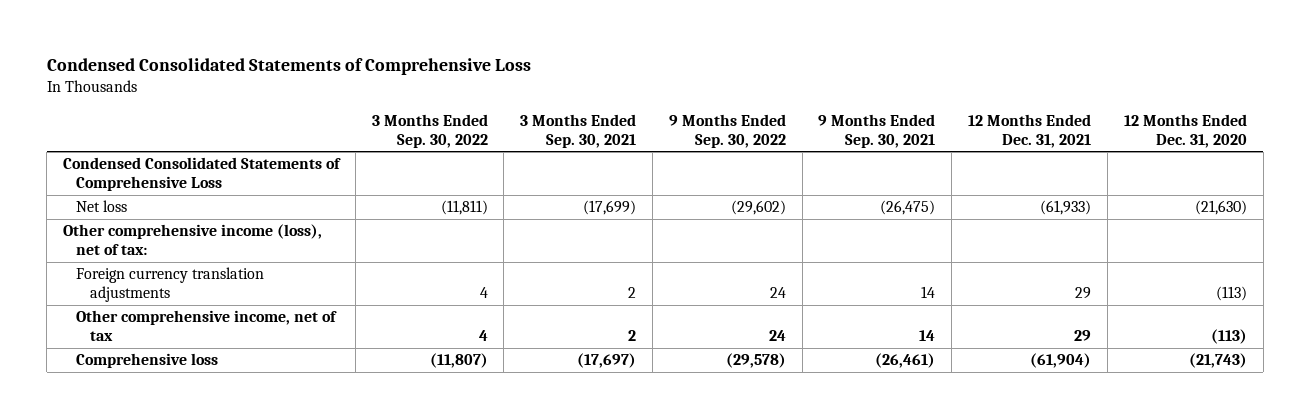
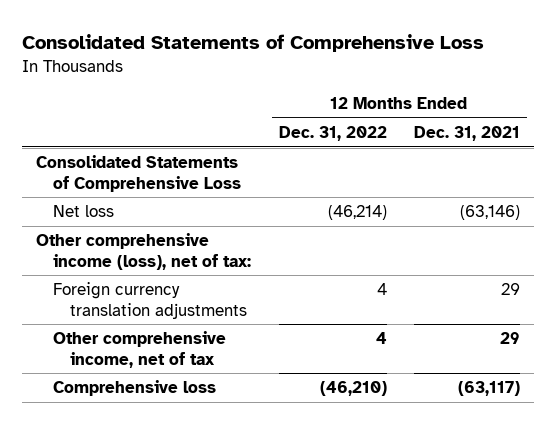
- Condensed Consolidated Statements of Comprehensive Loss
+ Consolidated Statements of Comprehensive Loss
- | 3 Months Ended Sep. 30, 2022 | 3 Months Ended Sep. 30, 2021 | 9 Months Ended Sep. 30, 2022 | 9 Months Ended Sep. 30, 2021 | 12 Months Ended Dec. 31, 2021 | 12 Months Ended Dec. 31, 2020
+ | 12 Months Ended Dec. 31, 2022 | 12 Months Ended Dec. 31, 2021
- Condensed Consolidated Statements of Comprehensive Loss
- Net loss | (11,811) | (17,699) | (29,602) | (26,475) | (61,933) | (21,630)
+ Consolidated Statements of Comprehensive Loss
+ Net loss | (46,214) | (63,146)
- Comprehensive loss | (11,807) | (17,697) | (29,578) | (26,461) | (61,904) | (21,743)
+ Comprehensive loss | (46,210) | (63,117)

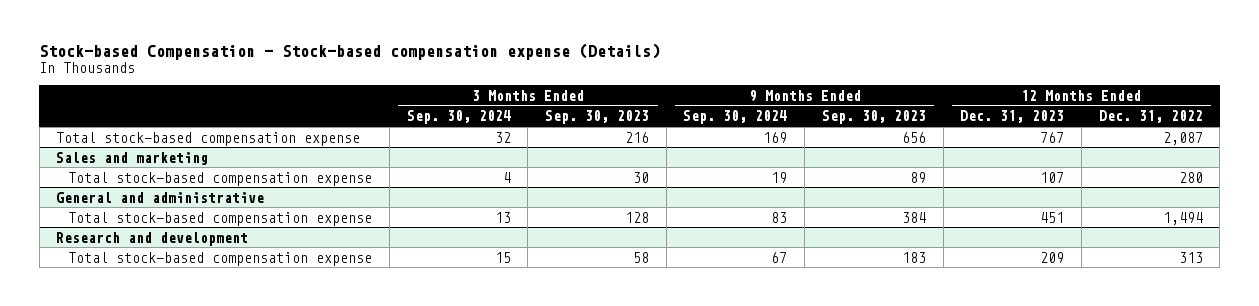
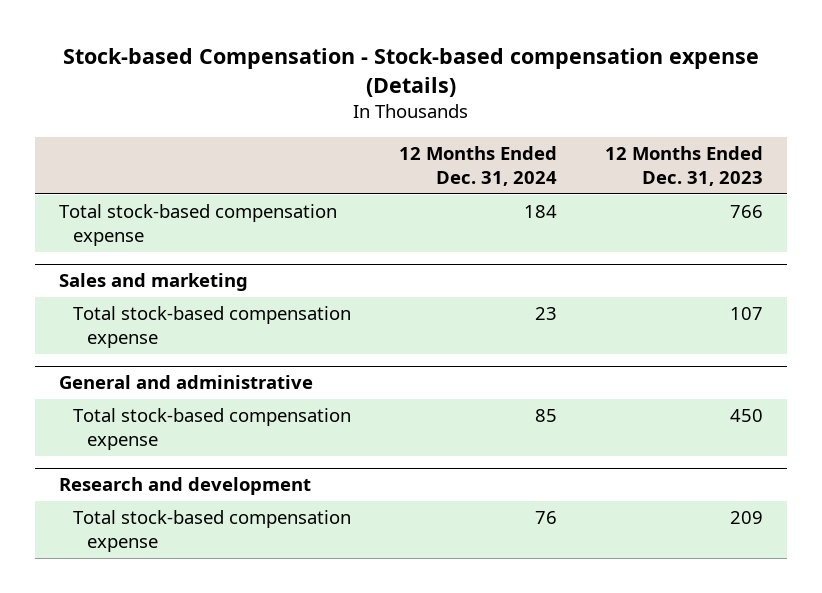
- | 3 Months Ended Sep. 30, 2024 | 3 Months Ended Sep. 30, 2023 | 9 Months Ended Sep. 30, 2024 | 9 Months Ended Sep. 30, 2023 | 12 Months Ended Dec. 31, 2023 | 12 Months Ended Dec. 31, 2022
+ | 12 Months Ended Dec. 31, 2024 | 12 Months Ended Dec. 31, 2023
- Total stock-based compensation expense | 32 | 216 | 169 | 656 | 767 | 2,087
+ Total stock-based compensation expense | 184 | 766
@ General and administrative
- Total stock-based compensation expense | 13 | 128 | 83 | 384 | 451 | 1,494
+ Total stock-based compensation expense | 85 | 450

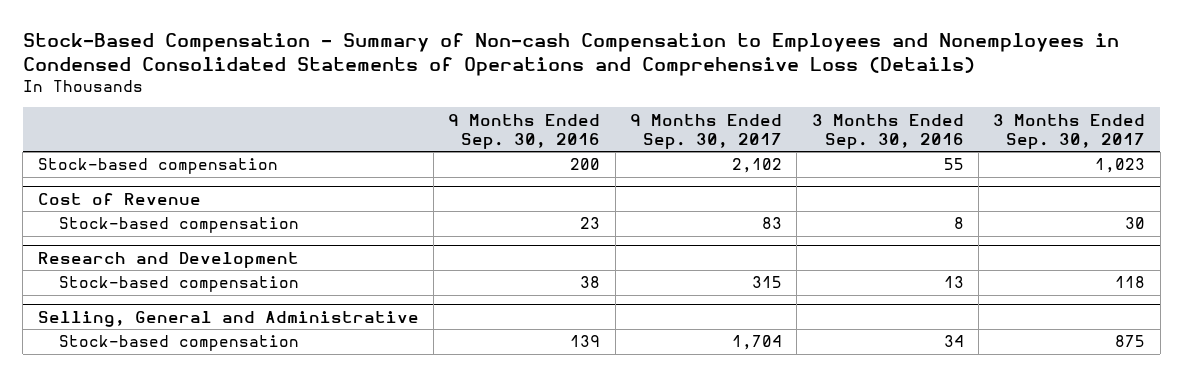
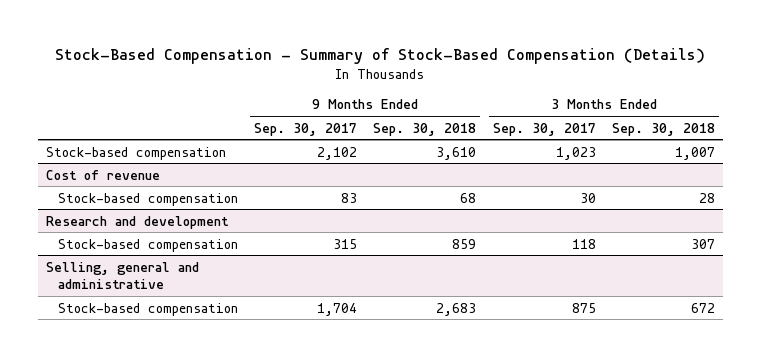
- Stock-Based Compensation - Summary of Non-cash Compensation to Employees and Nonemployees in Condensed Consolidated Statements of Operations and Comprehensive Loss (Details)
+ Stock-Based Compensation - Summary of Stock-Based Compensation (Details)
- | 9 Months Ended Sep. 30, 2016 | 9 Months Ended Sep. 30, 2017 | 3 Months Ended Sep. 30, 2016 | 3 Months Ended Sep. 30, 2017
+ | 9 Months Ended Sep. 30, 2017 | 9 Months Ended Sep. 30, 2018 | 3 Months Ended Sep. 30, 2017 | 3 Months Ended Sep. 30, 2018
- Cost of Revenue
+ Cost of revenue
- Research and Development
+ Research and development
- Selling, General and Administrative
+ Selling, general and administrative

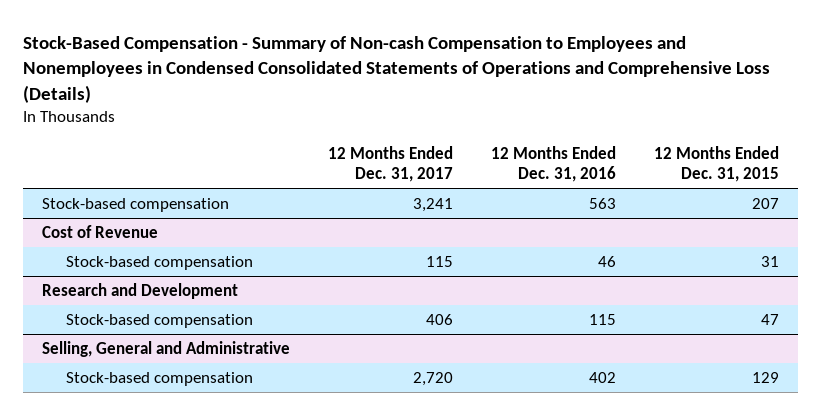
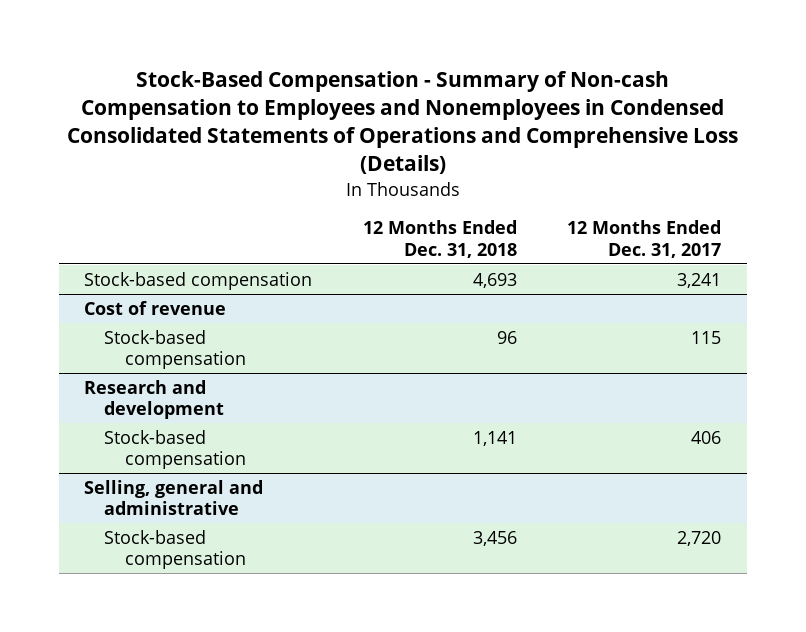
- | 12 Months Ended Dec. 31, 2017 | 12 Months Ended Dec. 31, 2016 | 12 Months Ended Dec. 31, 2015
+ | 12 Months Ended Dec. 31, 2018 | 12 Months Ended Dec. 31, 2017
- Cost of Revenue
+ Cost of revenue
- Research and Development
+ Research and development
- Selling, General and Administrative
+ Selling, general and administrative

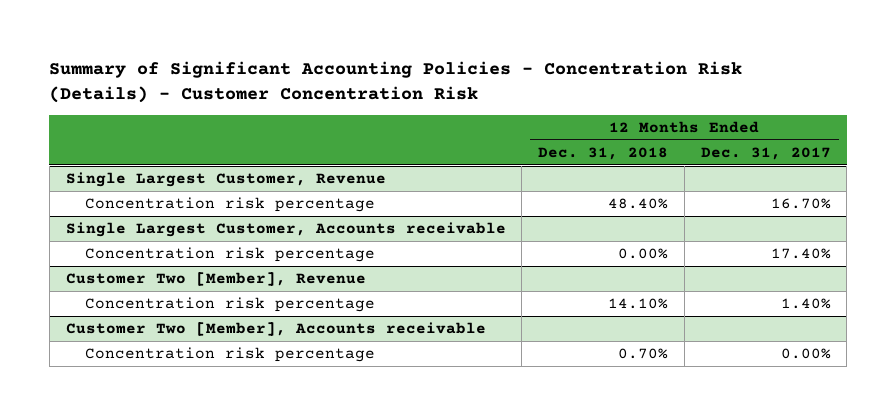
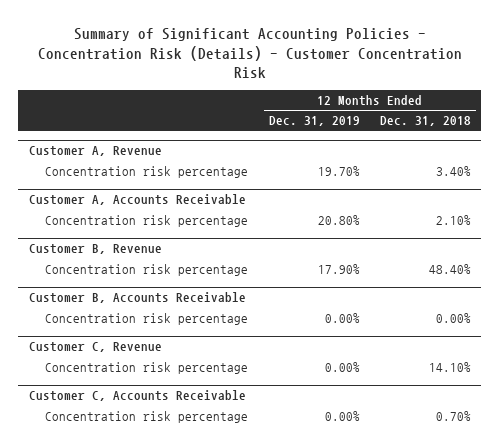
- | 12 Months Ended Dec. 31, 2018 | 12 Months Ended Dec. 31, 2017
+ | 12 Months Ended Dec. 31, 2019 | 12 Months Ended Dec. 31, 2018
- Single Largest Customer, Revenue
+ Customer A, Revenue
+ Concentration risk percentage | 19.70% | 3.40%
+ Customer A, Accounts Receivable
+ Concentration risk percentage | 20.80% | 2.10%
+ Customer B, Revenue
- Single Largest Customer, Accounts receivable
+ Customer B, Accounts Receivable
- Customer Two [Member], Revenue
+ Customer C, Revenue
- Customer Two [Member], Accounts receivable
+ Customer C, Accounts Receivable

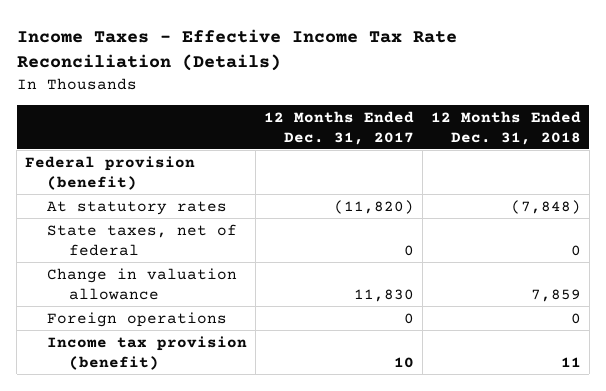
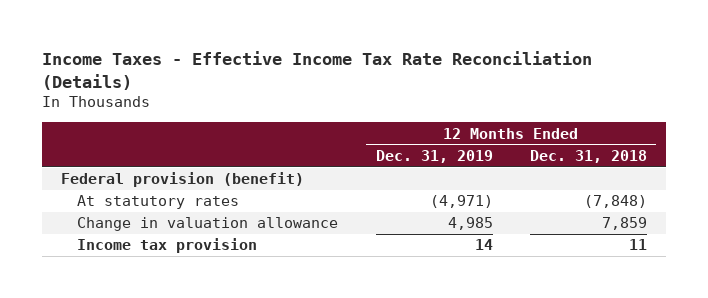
- | 12 Months Ended Dec. 31, 2017 | 12 Months Ended Dec. 31, 2018
+ | 12 Months Ended Dec. 31, 2019 | 12 Months Ended Dec. 31, 2018
- State taxes, net of federal | 0 | 0
- Foreign operations | 0 | 0
- Income tax provision (benefit) | 10 | 11
+ Income tax provision | 14 | 11

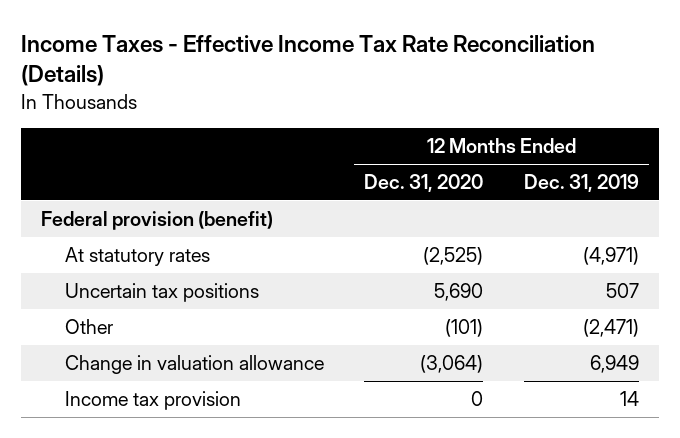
- | 12 Months Ended Dec. 31, 2019 | 12 Months Ended Dec. 31, 2018
+ | 12 Months Ended Dec. 31, 2020 | 12 Months Ended Dec. 31, 2019
- Change in valuation allowance | 4,985 | 7,859
+ Uncertain tax positions | 5,690 | 507
+ Other | (101) | (2,471)
+ Change in valuation allowance | (3,064) | 6,949

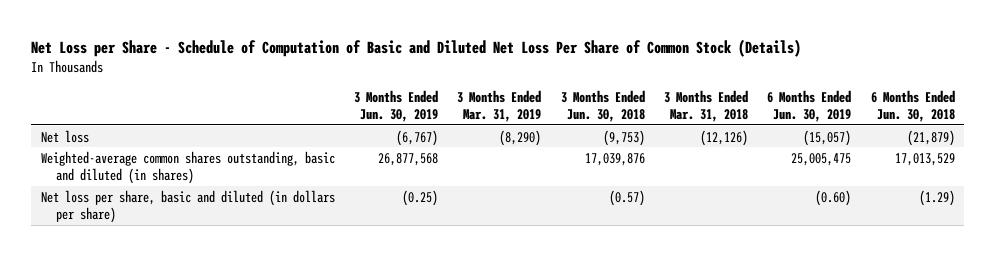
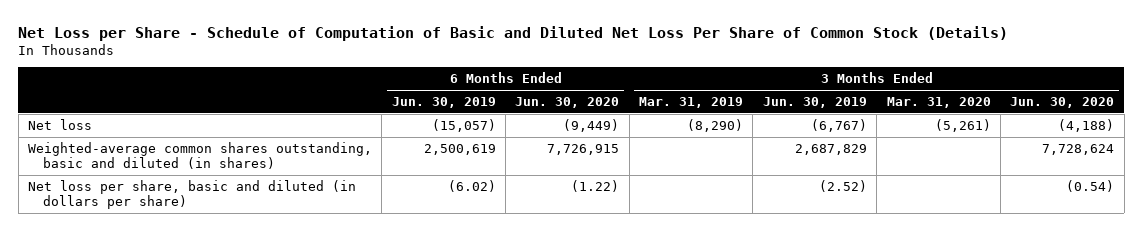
- | 3 Months Ended Jun. 30, 2019 | 3 Months Ended Mar. 31, 2019 | 3 Months Ended Jun. 30, 2018 | 3 Months Ended Mar. 31, 2018 | 6 Months Ended Jun. 30, 2019 | 6 Months Ended Jun. 30, 2018
+ | 6 Months Ended Jun. 30, 2019 | 6 Months Ended Jun. 30, 2020 | 3 Months Ended Mar. 31, 2019 | 3 Months Ended Jun. 30, 2019 | 3 Months Ended Mar. 31, 2020 | 3 Months Ended Jun. 30, 2020
- Weighted-average common shares outstanding, basic and diluted (in shares) | 26,877,568 | | 17,039,876 | | 25,005,475 | 17,013,529
- Net loss per share, basic and diluted (in dollars per share) | (0.25) | | (0.57) | | (0.60) | (1.29)
+ Weighted-average common shares outstanding, basic and diluted (in shares) | 2,500,619 | 7,726,915 | | 2,687,829 | | 7,728,624
+ Net loss per share, basic and diluted (in dollars per share) | (6.02) | (1.22) | | (2.52) | | (0.54)

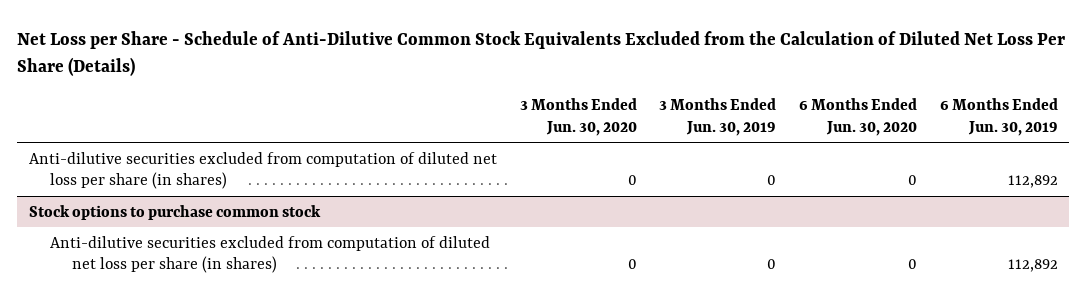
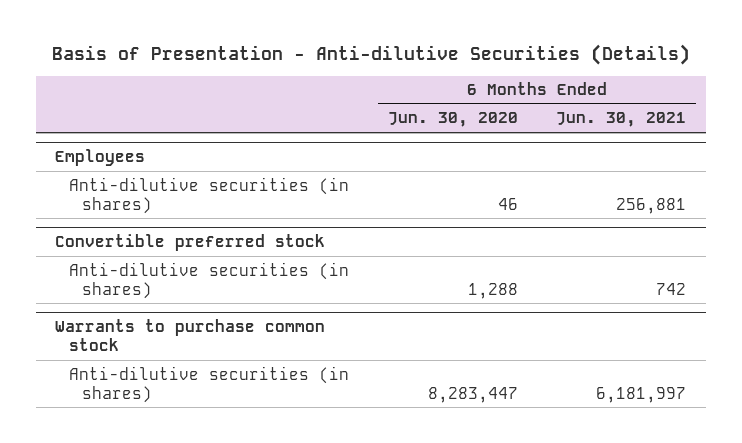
- Net Loss per Share - Schedule of Anti-Dilutive Common Stock Equivalents Excluded from the Calculation of Diluted Net Loss Per Share (Details)
+ Basis of Presentation - Anti-dilutive Securities (Details)
- | 3 Months Ended Jun. 30, 2020 | 3 Months Ended Jun. 30, 2019 | 6 Months Ended Jun. 30, 2020 | 6 Months Ended Jun. 30, 2019
+ | 6 Months Ended Jun. 30, 2020 | 6 Months Ended Jun. 30, 2021
- Anti-dilutive securities excluded from computation of diluted net loss per share (in shares) | 0 | 0 | 0 | 112,892
- Stock options to purchase common stock
- Anti-dilutive securities excluded from computation of diluted net loss per share (in shares) | 0 | 0 | 0 | 112,892
+ Employees
+ Anti-dilutive securities (in shares) | 46 | 256,881
+ Convertible preferred stock
+ Anti-dilutive securities (in shares) | 1,288 | 742
+ Warrants to purchase common stock
+ Anti-dilutive securities (in shares) | 8,283,447 | 6,181,997

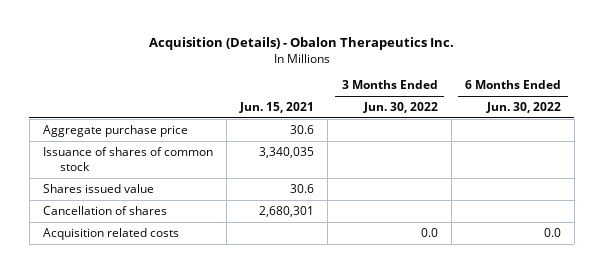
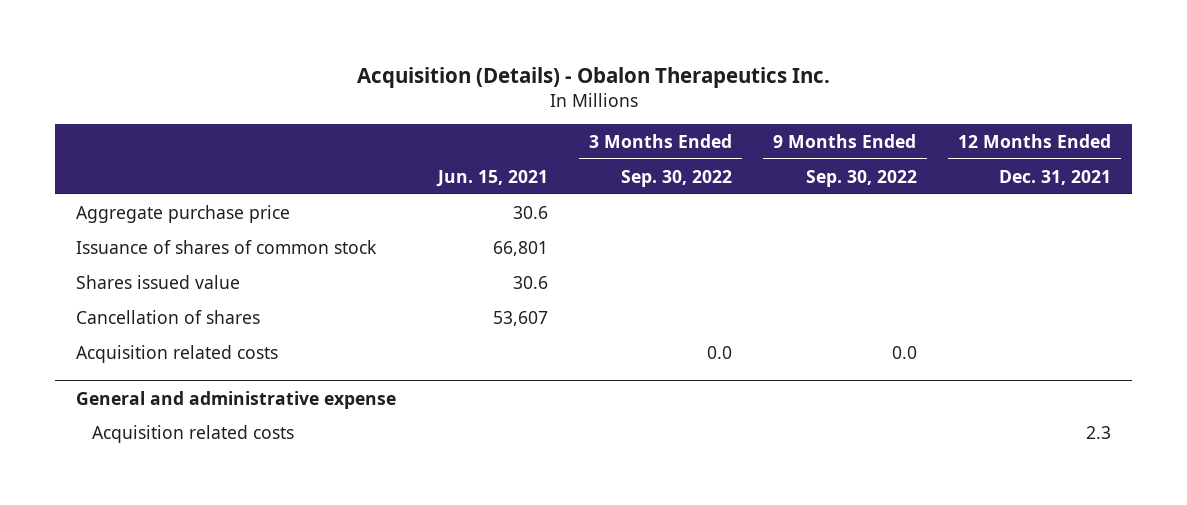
- | Jun. 15, 2021 | 3 Months Ended Jun. 30, 2022 | 6 Months Ended Jun. 30, 2022
+ | Jun. 15, 2021 | 3 Months Ended Sep. 30, 2022 | 9 Months Ended Sep. 30, 2022 | 12 Months Ended Dec. 31, 2021
- Issuance of shares of common stock | 3,340,035 | |
+ Issuance of shares of common stock | 66,801 | | |
- Cancellation of shares | 2,680,301 | |
+ Cancellation of shares | 53,607 | | |
+ General and administrative expense
+ Acquisition related costs | | | | 2.3

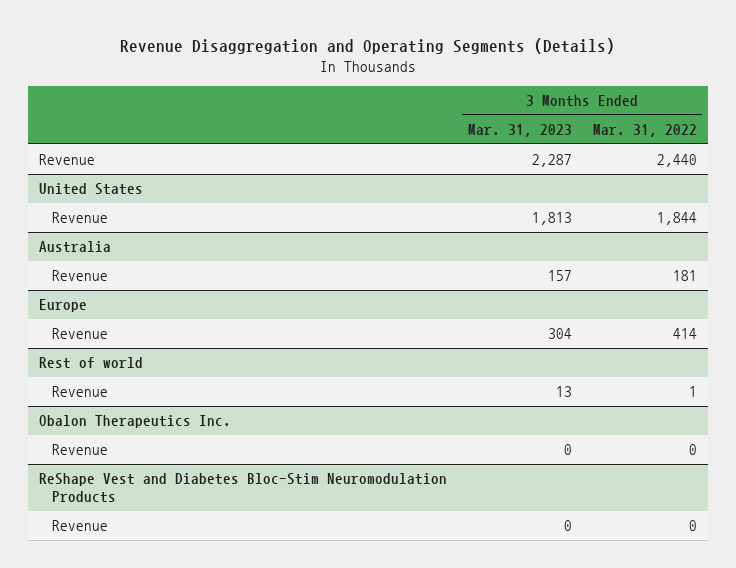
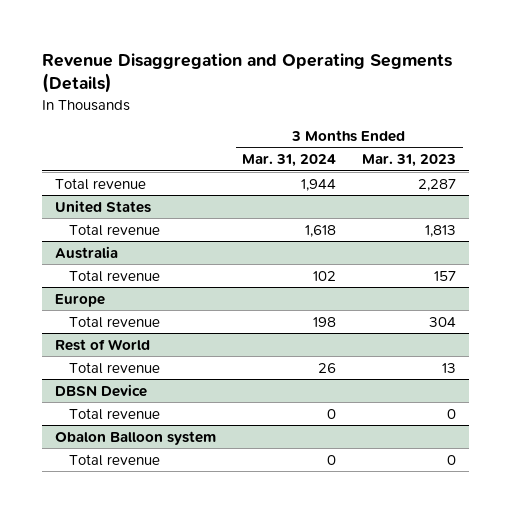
- | 3 Months Ended Mar. 31, 2023 | 3 Months Ended Mar. 31, 2022
+ | 3 Months Ended Mar. 31, 2024 | 3 Months Ended Mar. 31, 2023
- Revenue | 2,287 | 2,440
+ Total revenue | 1,944 | 2,287
@ United States
- Revenue | 1,813 | 1,844
+ Total revenue | 1,618 | 1,813
@ Australia
- Revenue | 157 | 181
+ Total revenue | 102 | 157
@ Europe
- Revenue | 304 | 414
- Rest of world
- Revenue | 13 | 1
- Obalon Therapeutics Inc.
- Revenue | 0 | 0
- ReShape Vest and Diabetes Bloc-Stim Neuromodulation Products
- Revenue | 0 | 0
@ Europe
+ Total revenue | 198 | 304
+ Rest of World
+ Total revenue | 26 | 13
+ DBSN Device
+ Total revenue | 0 | 0
+ Obalon Balloon system
+ Total revenue | 0 | 0

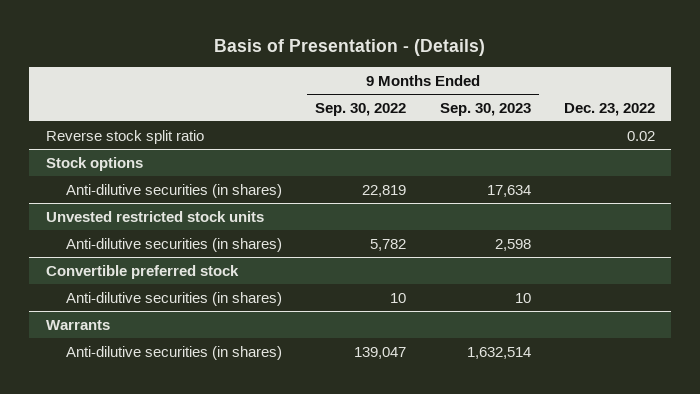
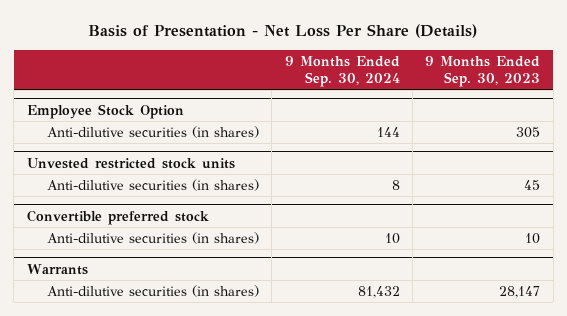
- Basis of Presentation - (Details)
+ Basis of Presentation - Net Loss Per Share (Details)
- | 9 Months Ended Sep. 30, 2022 | 9 Months Ended Sep. 30, 2023 | Dec. 23, 2022
+ | 9 Months Ended Sep. 30, 2024 | 9 Months Ended Sep. 30, 2023
- Reverse stock split ratio | | | 0.02
- Stock options
- Anti-dilutive securities (in shares) | 22,819 | 17,634 |
+ Employee Stock Option
+ Anti-dilutive securities (in shares) | 144 | 305
@ Unvested restricted stock units
- Anti-dilutive securities (in shares) | 5,782 | 2,598 |
+ Anti-dilutive securities (in shares) | 8 | 45
@ Warrants
- Anti-dilutive securities (in shares) | 139,047 | 1,632,514 |
+ Anti-dilutive securities (in shares) | 81,432 | 28,147

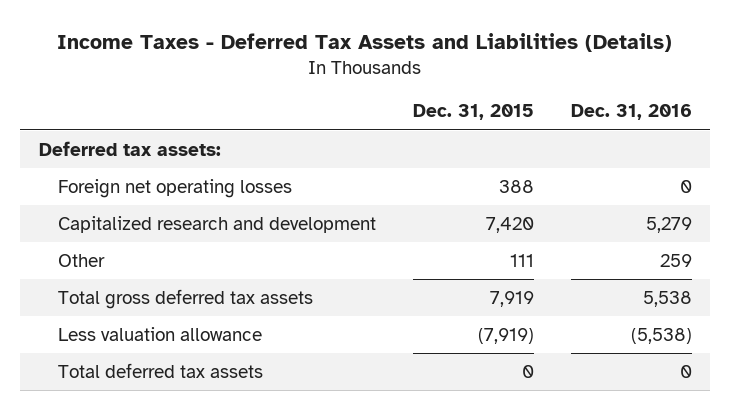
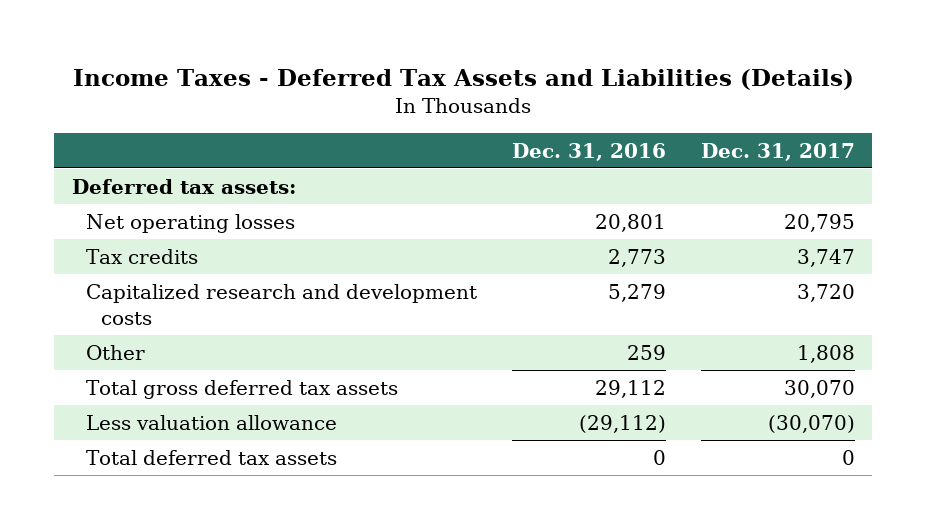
- | Dec. 31, 2015 | Dec. 31, 2016
+ | Dec. 31, 2016 | Dec. 31, 2017
- Foreign net operating losses | 388 | 0
- Capitalized research and development | 7,420 | 5,279
+ Net operating losses | 20,801 | 20,795
+ Tax credits | 2,773 | 3,747
+ Capitalized research and development costs | 5,279 | 3,720
- Total gross deferred tax assets | 7,919 | 5,538
- Less valuation allowance | (7,919) | (5,538)
+ Total gross deferred tax assets | 29,112 | 30,070
+ Less valuation allowance | (29,112) | (30,070)

